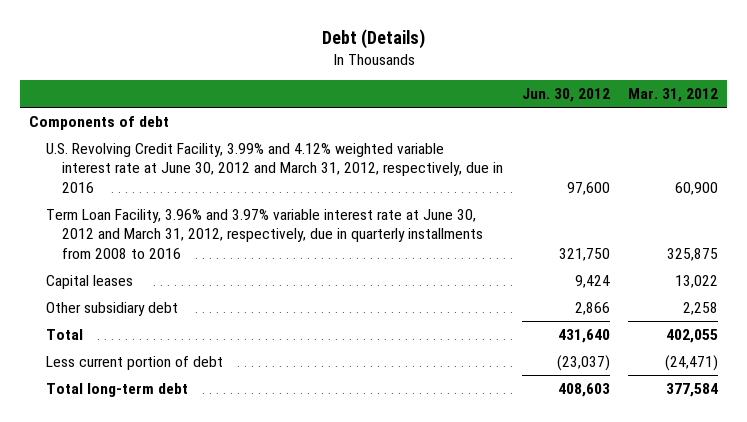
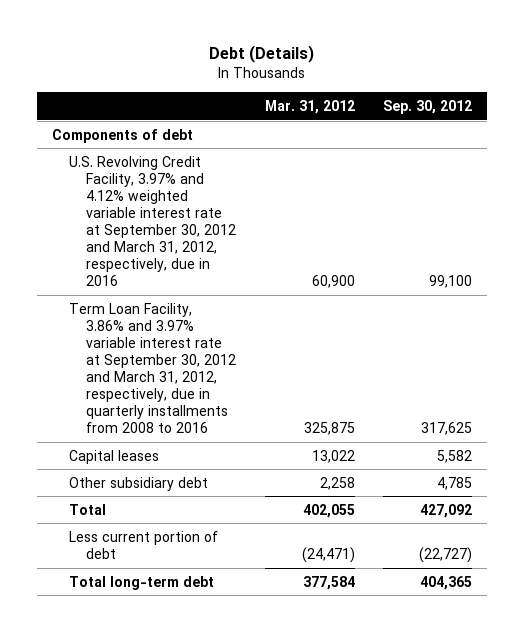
- | Jun. 30, 2012 | Mar. 31, 2012
+ | Mar. 31, 2012 | Sep. 30, 2012
- U.S. Revolving Credit Facility, 3.99% and 4.12% weighted variable interest rate at June 30, 2012 and March 31, 2012, respectively, due in 2016 | 97,600 | 60,900
- Term Loan Facility, 3.96% and 3.97% variable interest rate at June 30, 2012 and March 31, 2012, respectively, due in quarterly installments from 2008 to 2016 | 321,750 | 325,875
+ U.S. Revolving Credit Facility, 3.97% and 4.12% weighted variable interest rate at September 30, 2012 and March 31, 2012, respectively, due in 2016 | 60,900 | 99,100
+ Term Loan Facility, 3.86% and 3.97% variable interest rate at September 30, 2012 and March 31, 2012, respectively, due in quarterly installments from 2008 to 2016 | 325,875 | 317,625

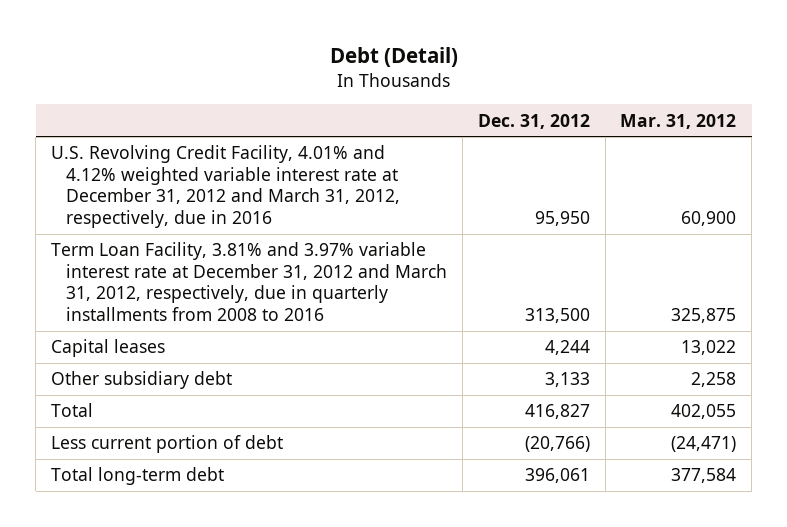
- Debt (Details)
+ Debt (Detail)
- | Mar. 31, 2012 | Sep. 30, 2012
+ | Dec. 31, 2012 | Mar. 31, 2012
- Components of debt
- U.S. Revolving Credit Facility, 3.97% and 4.12% weighted variable interest rate at September 30, 2012 and March 31, 2012, respectively, due in 2016 | 60,900 | 99,100
- Term Loan Facility, 3.86% and 3.97% variable interest rate at September 30, 2012 and March 31, 2012, respectively, due in quarterly installments from 2008 to 2016 | 325,875 | 317,625
+ U.S. Revolving Credit Facility, 4.01% and 4.12% weighted variable interest rate at December 31, 2012 and March 31, 2012, respectively, due in 2016 | 95,950 | 60,900
+ Term Loan Facility, 3.81% and 3.97% variable interest rate at December 31, 2012 and March 31, 2012, respectively, due in quarterly installments from 2008 to 2016 | 313,500 | 325,875

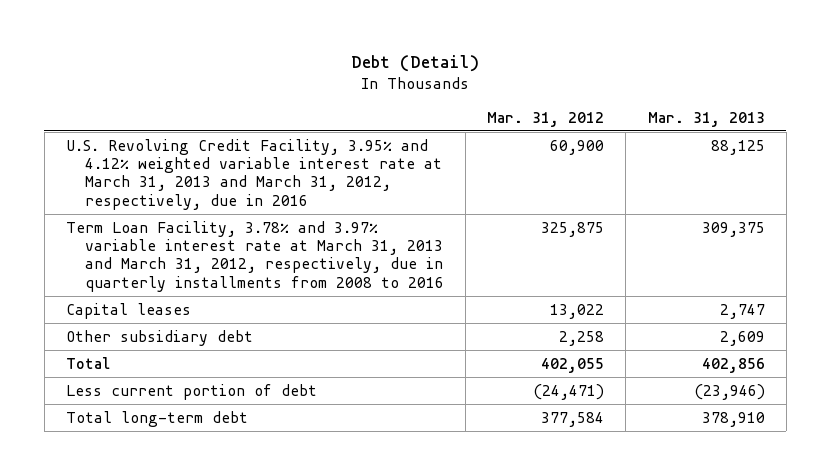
- | Dec. 31, 2012 | Mar. 31, 2012
+ | Mar. 31, 2012 | Mar. 31, 2013
- U.S. Revolving Credit Facility, 4.01% and 4.12% weighted variable interest rate at December 31, 2012 and March 31, 2012, respectively, due in 2016 | 95,950 | 60,900
- Term Loan Facility, 3.81% and 3.97% variable interest rate at December 31, 2012 and March 31, 2012, respectively, due in quarterly installments from 2008 to 2016 | 313,500 | 325,875
+ U.S. Revolving Credit Facility, 3.95% and 4.12% weighted variable interest rate at March 31, 2013 and March 31, 2012, respectively, due in 2016 | 60,900 | 88,125
+ Term Loan Facility, 3.78% and 3.97% variable interest rate at March 31, 2013 and March 31, 2012, respectively, due in quarterly installments from 2008 to 2016 | 325,875 | 309,375

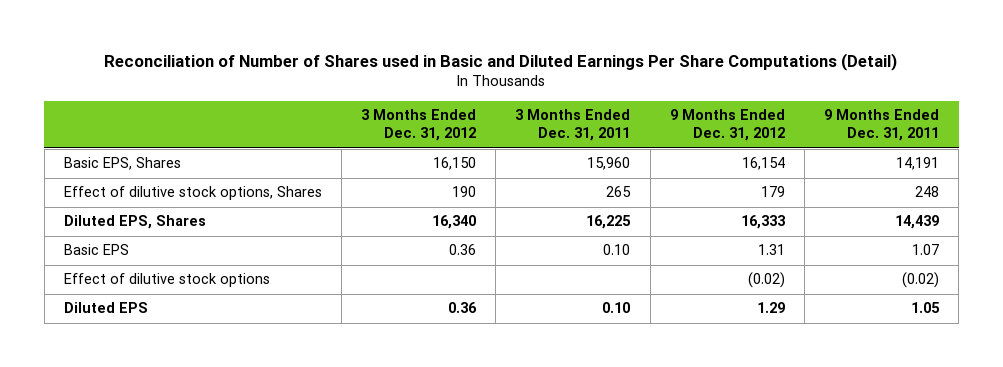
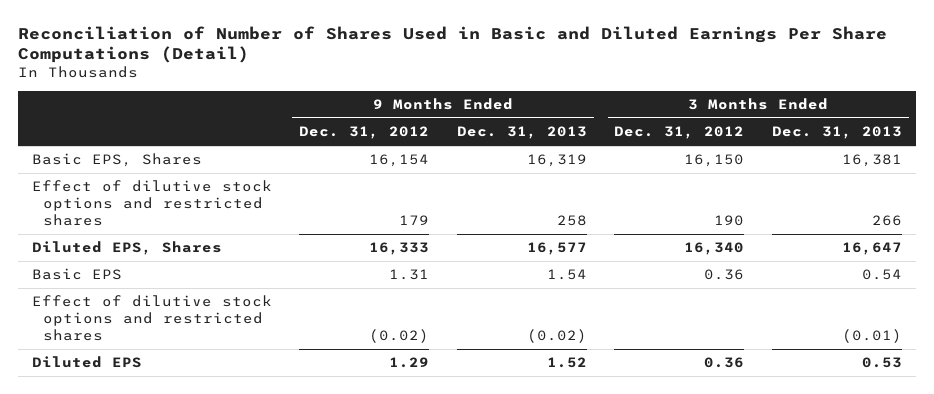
- Reconciliation of Number of Shares used in Basic and Diluted Earnings Per Share Computations (Detail)
+ Reconciliation of Number of Shares Used in Basic and Diluted Earnings Per Share Computations (Detail)
- | 3 Months Ended Dec. 31, 2012 | 3 Months Ended Dec. 31, 2011 | 9 Months Ended Dec. 31, 2012 | 9 Months Ended Dec. 31, 2011
+ | 9 Months Ended Dec. 31, 2012 | 9 Months Ended Dec. 31, 2013 | 3 Months Ended Dec. 31, 2012 | 3 Months Ended Dec. 31, 2013
- Effect of dilutive stock options, Shares | 190 | 265 | 179 | 248
+ Effect of dilutive stock options and restricted shares | 179 | 258 | 190 | 266
- Effect of dilutive stock options | | | (0.02) | (0.02)
+ Effect of dilutive stock options and restricted shares | (0.02) | (0.02) | | (0.01)

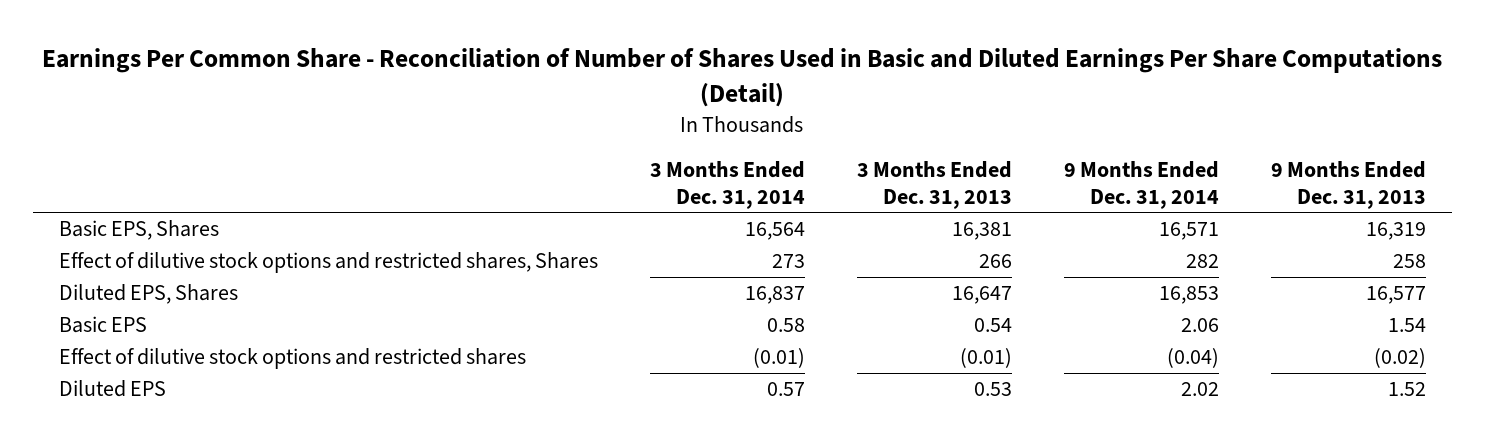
- Reconciliation of Number of Shares Used in Basic and Diluted Earnings Per Share Computations (Detail)
+ Earnings Per Common Share - Reconciliation of Number of Shares Used in Basic and Diluted Earnings Per Share Computations (Detail)
- | 9 Months Ended Dec. 31, 2012 | 9 Months Ended Dec. 31, 2013 | 3 Months Ended Dec. 31, 2012 | 3 Months Ended Dec. 31, 2013
+ | 3 Months Ended Dec. 31, 2014 | 3 Months Ended Dec. 31, 2013 | 9 Months Ended Dec. 31, 2014 | 9 Months Ended Dec. 31, 2013
- Effect of dilutive stock options and restricted shares | 179 | 258 | 190 | 266
+ Effect of dilutive stock options and restricted shares, Shares | 273 | 266 | 282 | 258

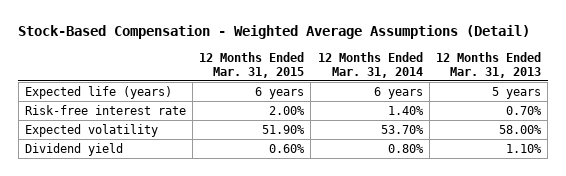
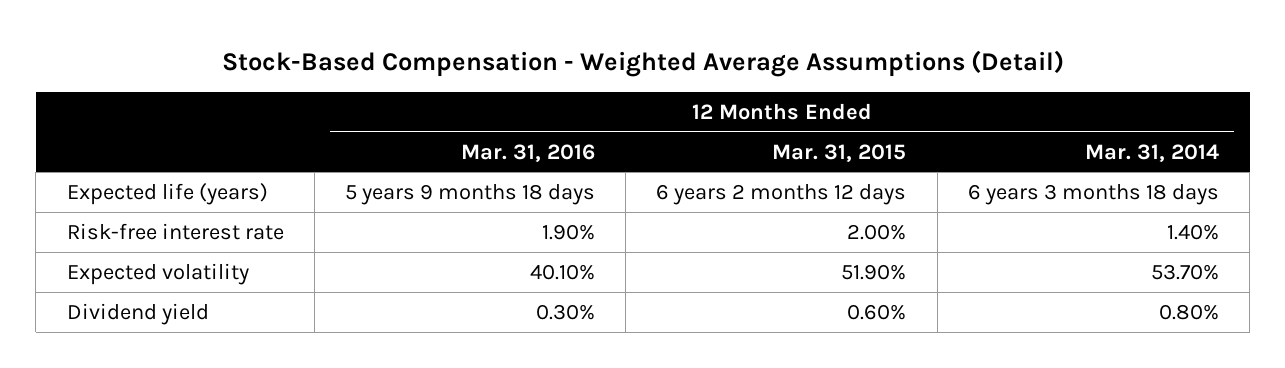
- | 12 Months Ended Mar. 31, 2015 | 12 Months Ended Mar. 31, 2014 | 12 Months Ended Mar. 31, 2013
+ | 12 Months Ended Mar. 31, 2016 | 12 Months Ended Mar. 31, 2015 | 12 Months Ended Mar. 31, 2014
- Expected life (years) | 6 years | 6 years | 5 years
+ Expected life (years) | 5 years 9 months 18 days | 6 years 2 months 12 days | 6 years 3 months 18 days

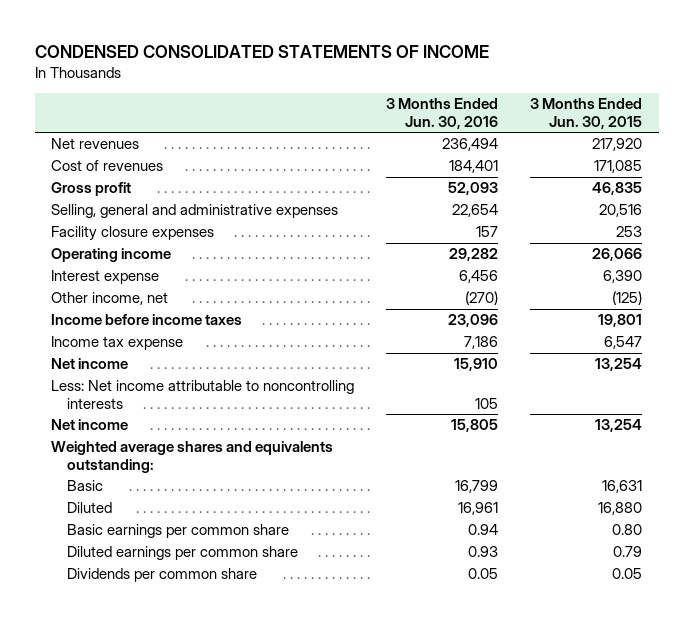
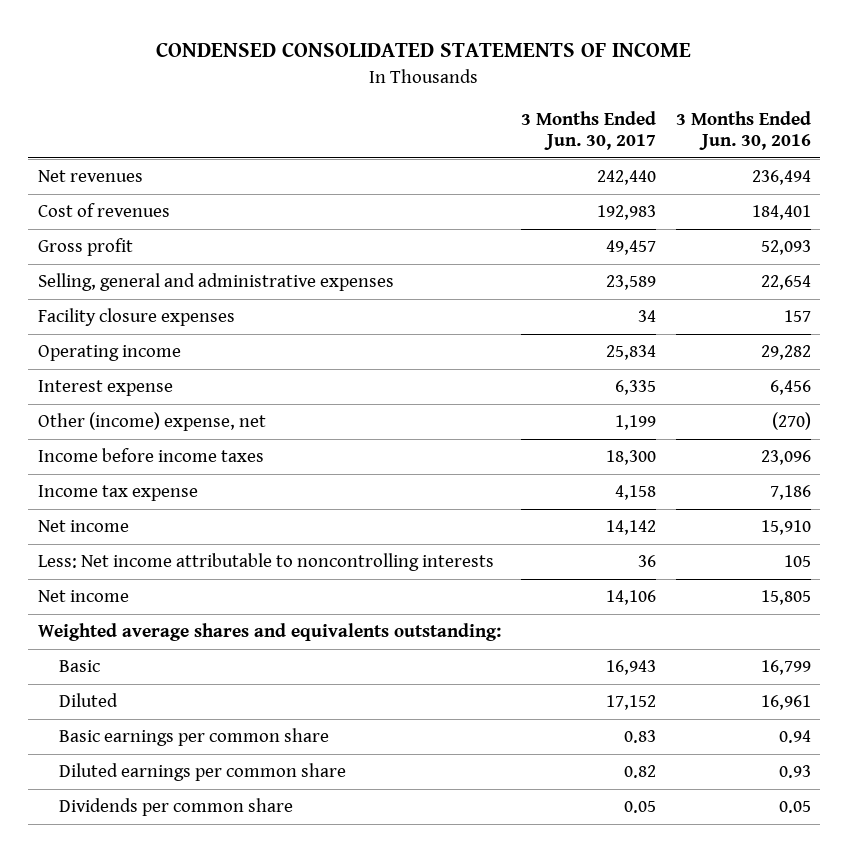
- | 3 Months Ended Jun. 30, 2016 | 3 Months Ended Jun. 30, 2015
+ | 3 Months Ended Jun. 30, 2017 | 3 Months Ended Jun. 30, 2016
- Other income, net | (270) | (125)
+ Other (income) expense, net | 1,199 | (270)

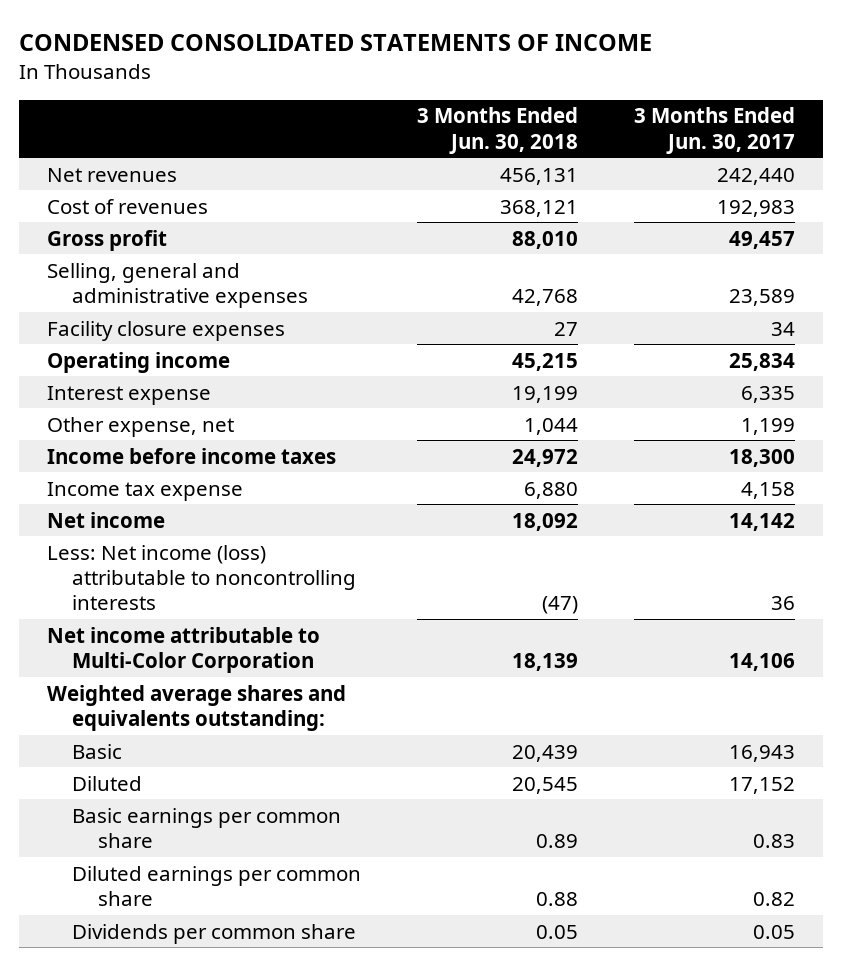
- | 3 Months Ended Jun. 30, 2017 | 3 Months Ended Jun. 30, 2016
+ | 3 Months Ended Jun. 30, 2018 | 3 Months Ended Jun. 30, 2017
- Other (income) expense, net | 1,199 | (270)
+ Other expense, net | 1,044 | 1,199
- Less: Net income attributable to noncontrolling interests | 36 | 105
- Net income | 14,106 | 15,805
+ Less: Net income (loss) attributable to noncontrolling interests | (47) | 36
+ Net income attributable to Multi-Color Corporation | 18,139 | 14,106

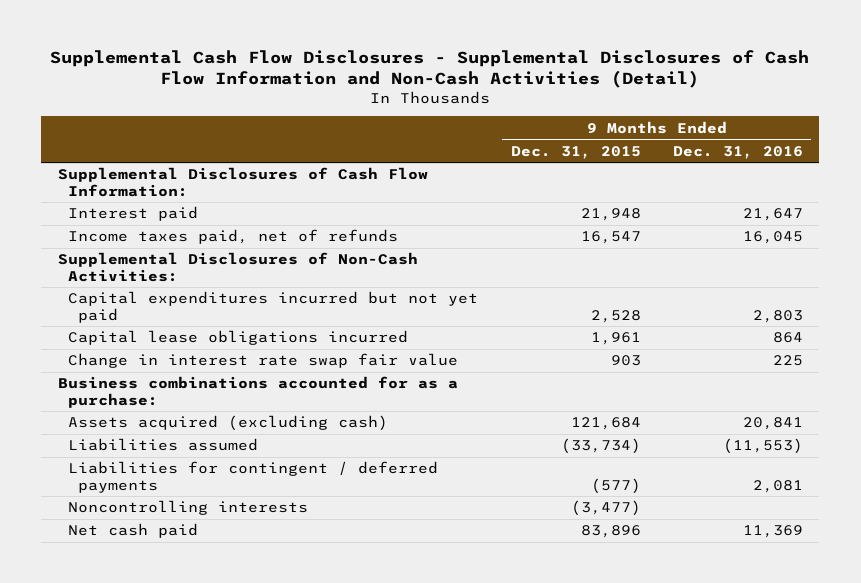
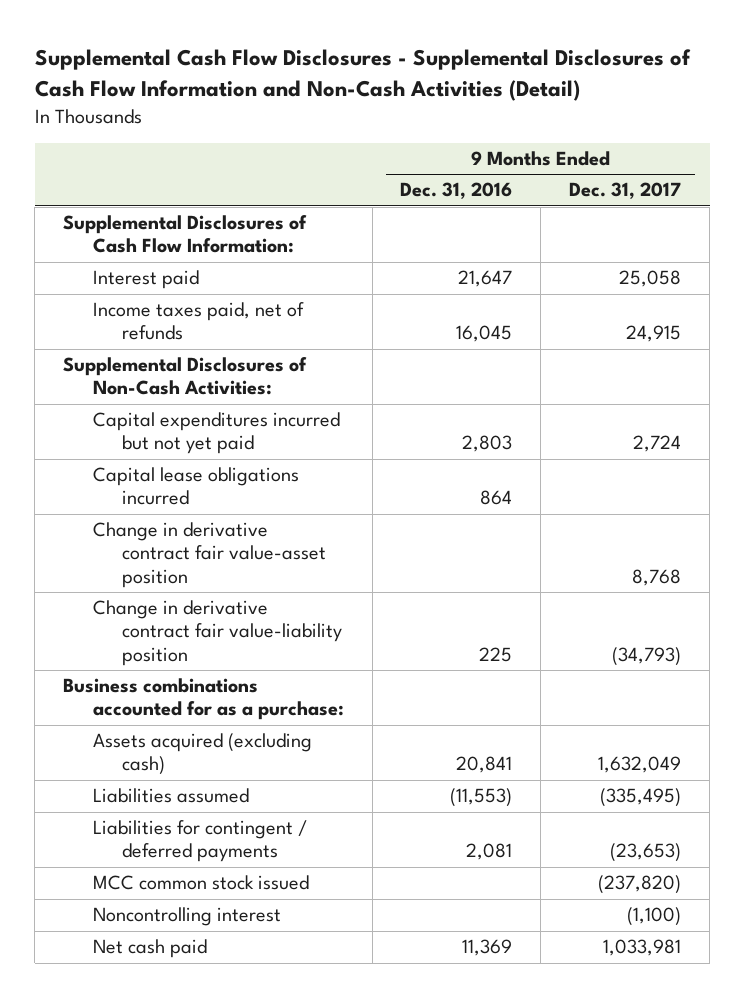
- | 9 Months Ended Dec. 31, 2015 | 9 Months Ended Dec. 31, 2016
+ | 9 Months Ended Dec. 31, 2016 | 9 Months Ended Dec. 31, 2017
- Change in interest rate swap fair value | 903 | 225
+ Change in derivative contract fair value-asset position | | 8,768
+ Change in derivative contract fair value-liability position | 225 | (34,793)
- Noncontrolling interests | (3,477) |
+ MCC common stock issued | | (237,820)
+ Noncontrolling interest | | (1,100)

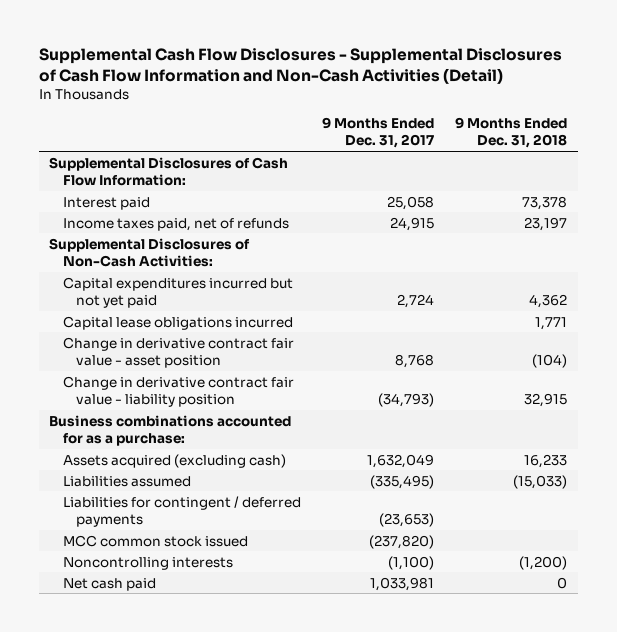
- | 9 Months Ended Dec. 31, 2016 | 9 Months Ended Dec. 31, 2017
+ | 9 Months Ended Dec. 31, 2017 | 9 Months Ended Dec. 31, 2018
- Change in derivative contract fair value-asset position | | 8,768
- Change in derivative contract fair value-liability position | 225 | (34,793)
+ Change in derivative contract fair value - asset position | 8,768 | (104)
+ Change in derivative contract fair value - liability position | (34,793) | 32,915
- Noncontrolling interest | | (1,100)
+ Noncontrolling interests | (1,100) | (1,200)

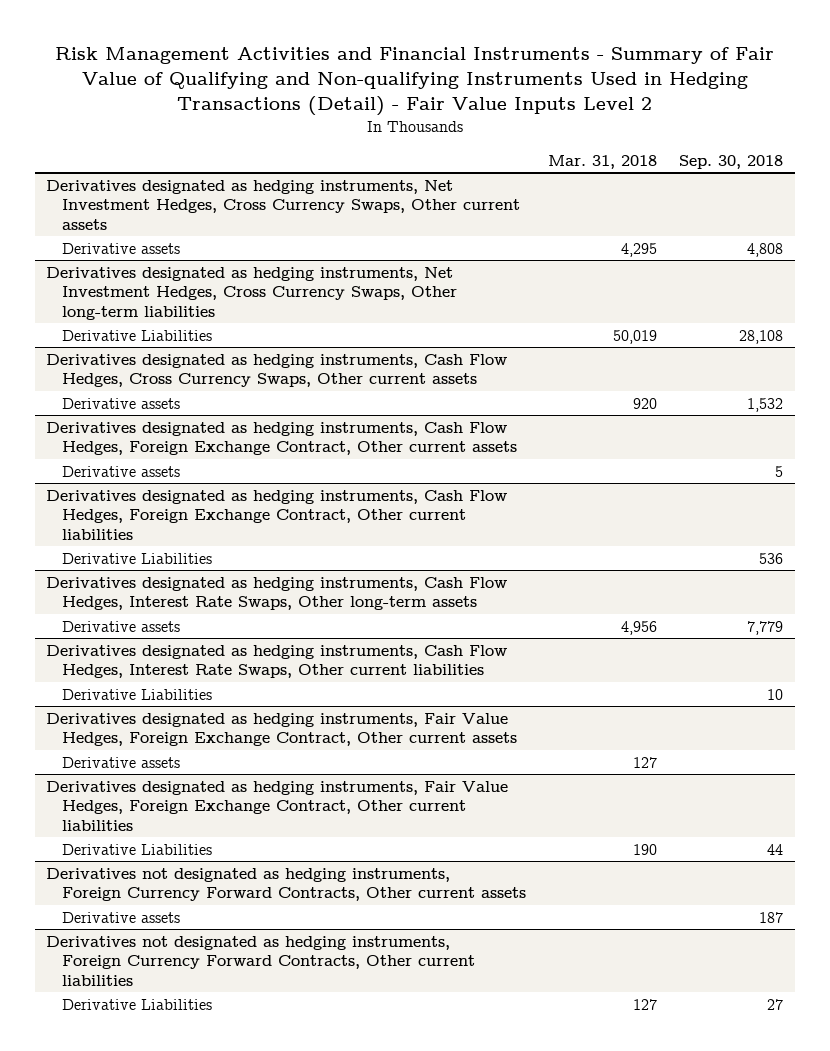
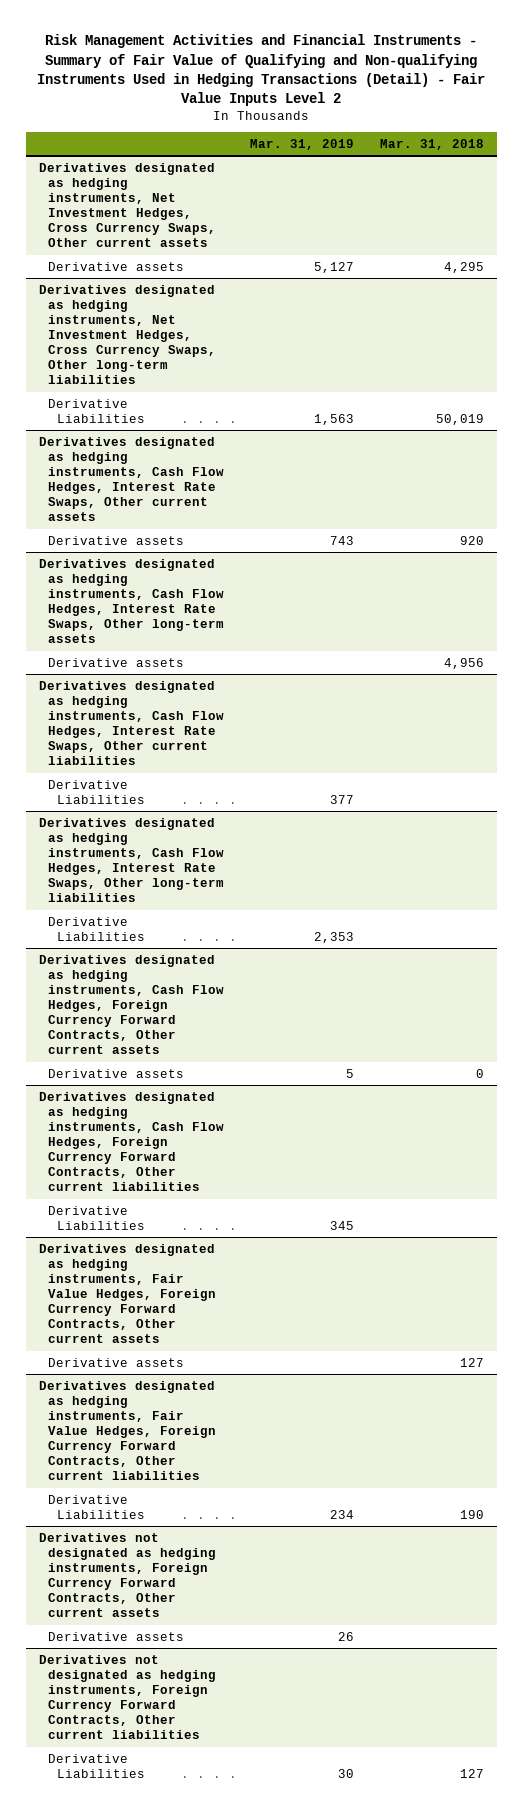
- | Mar. 31, 2018 | Sep. 30, 2018
+ | Mar. 31, 2019 | Mar. 31, 2018
- Derivatives designated as hedging instruments, Cash Flow Hedges, Cross Currency Swaps, Other current assets
+ Derivatives designated as hedging instruments, Cash Flow Hedges, Interest Rate Swaps, Other current assets
- Derivatives designated as hedging instruments, Cash Flow Hedges, Foreign Exchange Contract, Other current assets
- Derivative assets | | 5
- Derivatives designated as hedging instruments, Cash Flow Hedges, Foreign Exchange Contract, Other current liabilities
- Derivative Liabilities | | 536
- Derivatives designated as hedging instruments, Fair Value Hedges, Foreign Exchange Contract, Other current assets
+ Derivatives designated as hedging instruments, Cash Flow Hedges, Interest Rate Swaps, Other long-term liabilities
+ Derivative Liabilities | 2,353 |
+ Derivatives designated as hedging instruments, Cash Flow Hedges, Foreign Currency Forward Contracts, Other current assets
+ Derivative assets | 5 | 0
+ Derivatives designated as hedging instruments, Cash Flow Hedges, Foreign Currency Forward Contracts, Other current liabilities
+ Derivative Liabilities | 345 |
+ Derivatives designated as hedging instruments, Fair Value Hedges, Foreign Currency Forward Contracts, Other current assets
- Derivatives designated as hedging instruments, Fair Value Hedges, Foreign Exchange Contract, Other current liabilities
+ Derivatives designated as hedging instruments, Fair Value Hedges, Foreign Currency Forward Contracts, Other current liabilities

